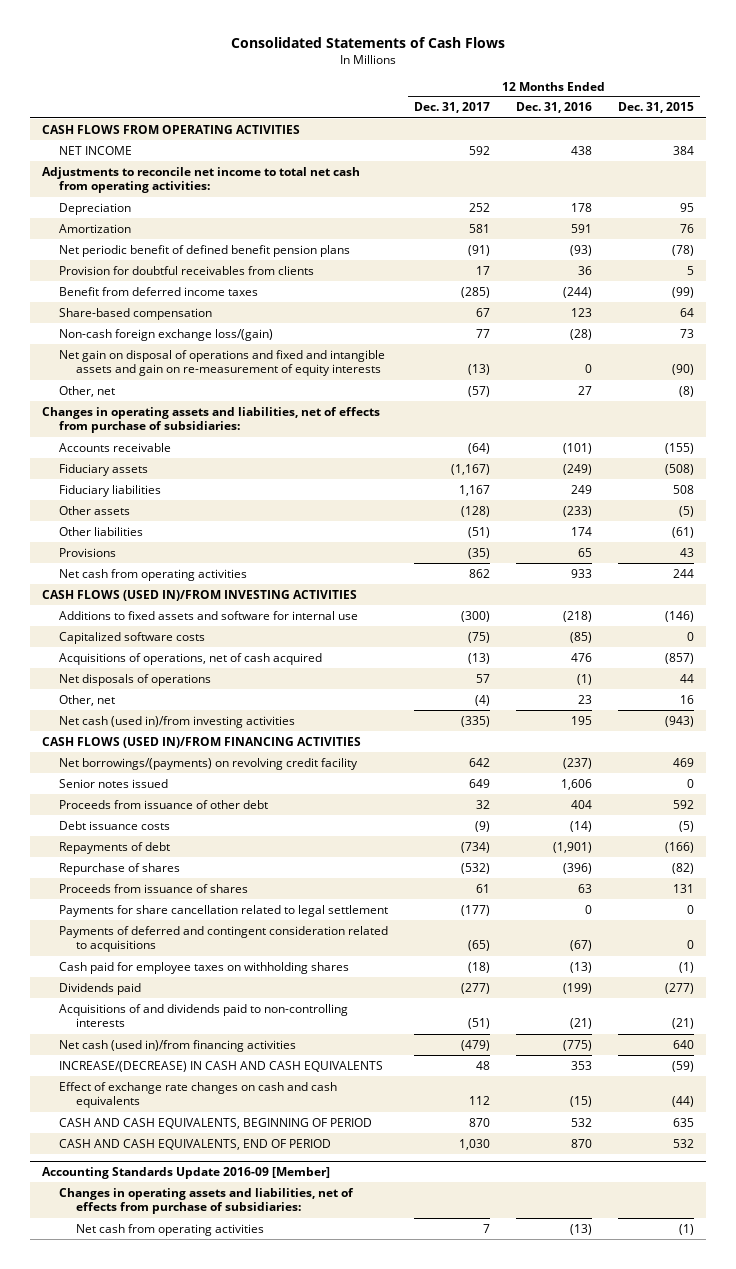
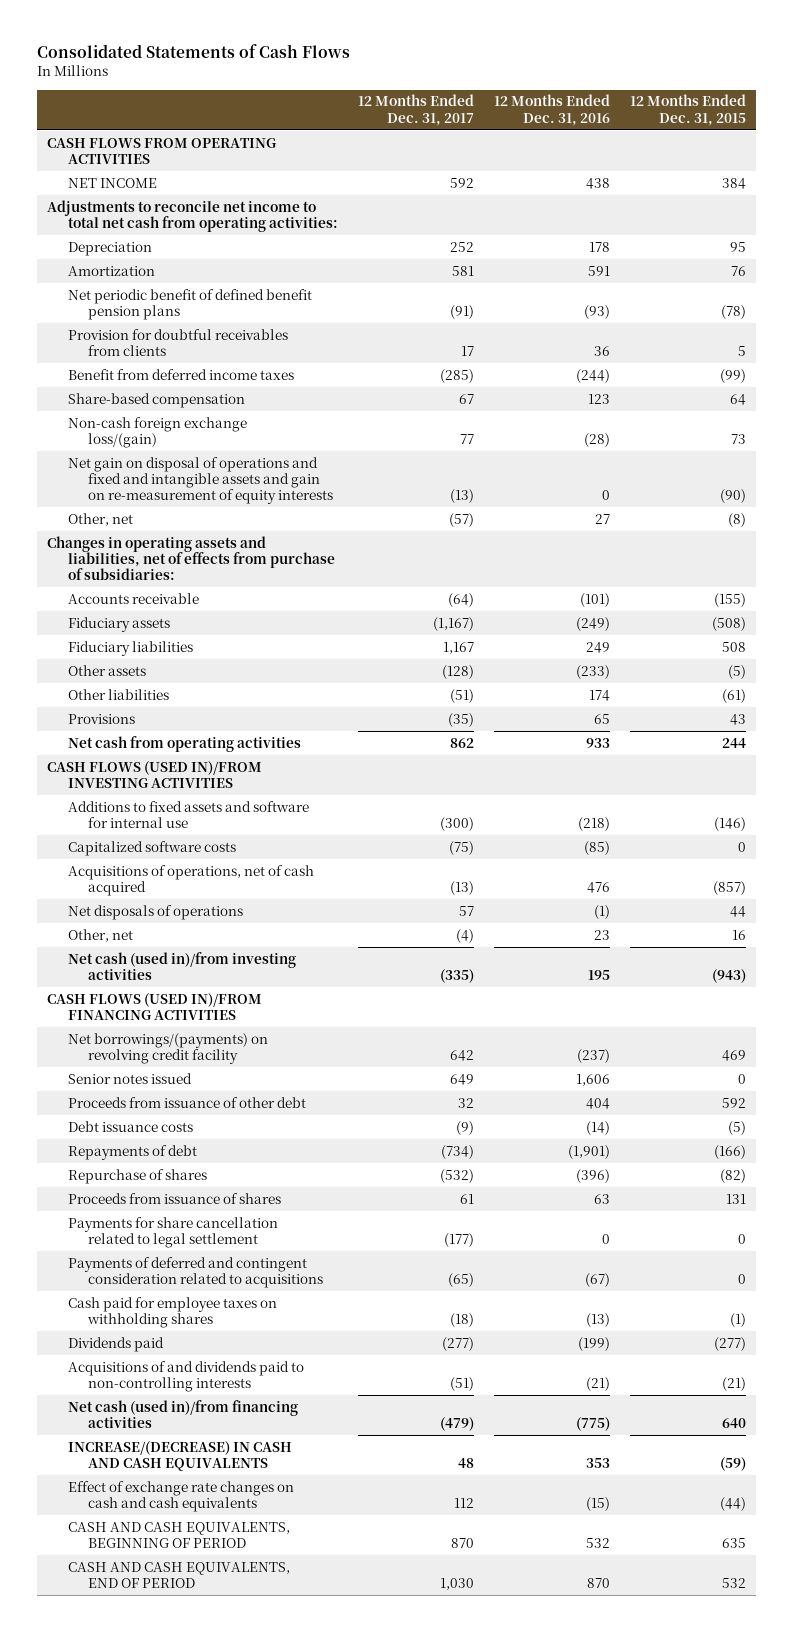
- Accounting Standards Update 2016-09 [Member]
- Changes in operating assets and liabilities, net of effects from purchase of subsidiaries:
- Net cash from operating activities | 7 | (13) | (1)

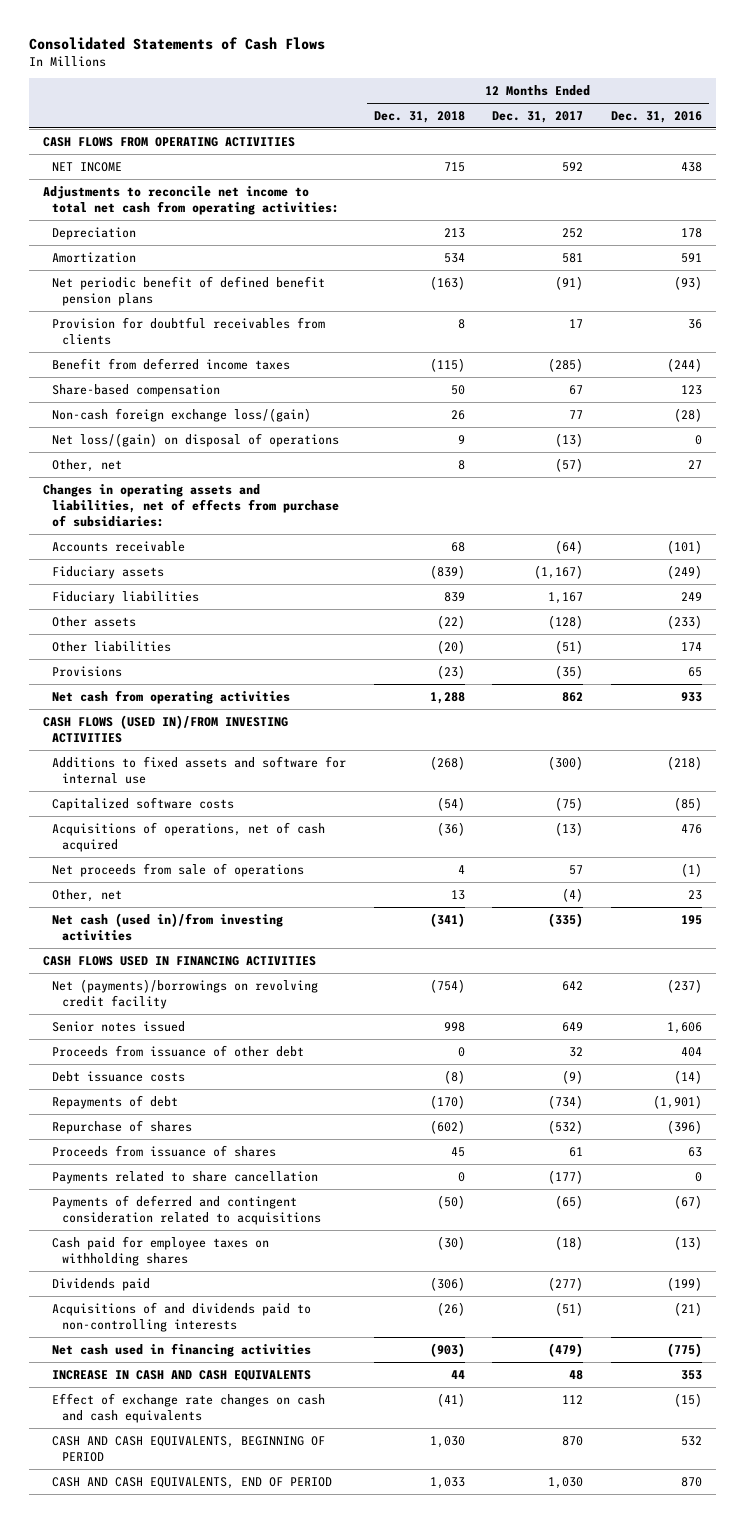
- | 12 Months Ended Dec. 31, 2017 | 12 Months Ended Dec. 31, 2016 | 12 Months Ended Dec. 31, 2015
+ | 12 Months Ended Dec. 31, 2018 | 12 Months Ended Dec. 31, 2017 | 12 Months Ended Dec. 31, 2016
- Net gain on disposal of operations and fixed and intangible assets and gain on re-measurement of equity interests | (13) | 0 | (90)
+ Net loss/(gain) on disposal of operations | 9 | (13) | 0
- Net disposals of operations | 57 | (1) | 44
+ Net proceeds from sale of operations | 4 | 57 | (1)
- CASH FLOWS (USED IN)/FROM FINANCING ACTIVITIES
- Net borrowings/(payments) on revolving credit facility | 642 | (237) | 469
+ CASH FLOWS USED IN FINANCING ACTIVITIES
+ Net (payments)/borrowings on revolving credit facility | (754) | 642 | (237)
- Payments for share cancellation related to legal settlement | (177) | 0 | 0
+ Payments related to share cancellation | 0 | (177) | 0
- Net cash (used in)/from financing activities | (479) | (775) | 640
- INCREASE/(DECREASE) IN CASH AND CASH EQUIVALENTS | 48 | 353 | (59)
+ Net cash used in financing activities | (903) | (479) | (775)
+ INCREASE IN CASH AND CASH EQUIVALENTS | 44 | 48 | 353

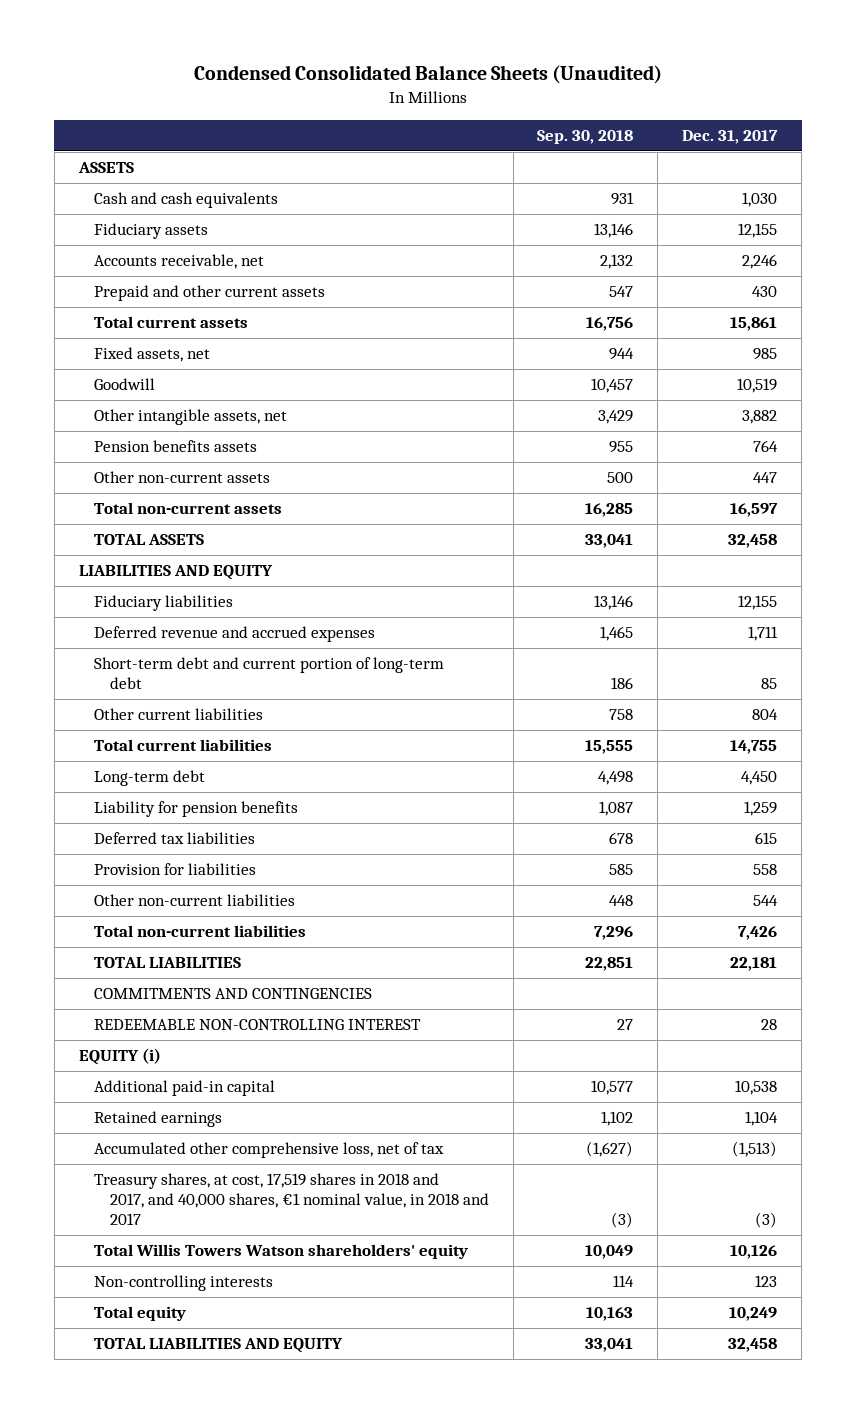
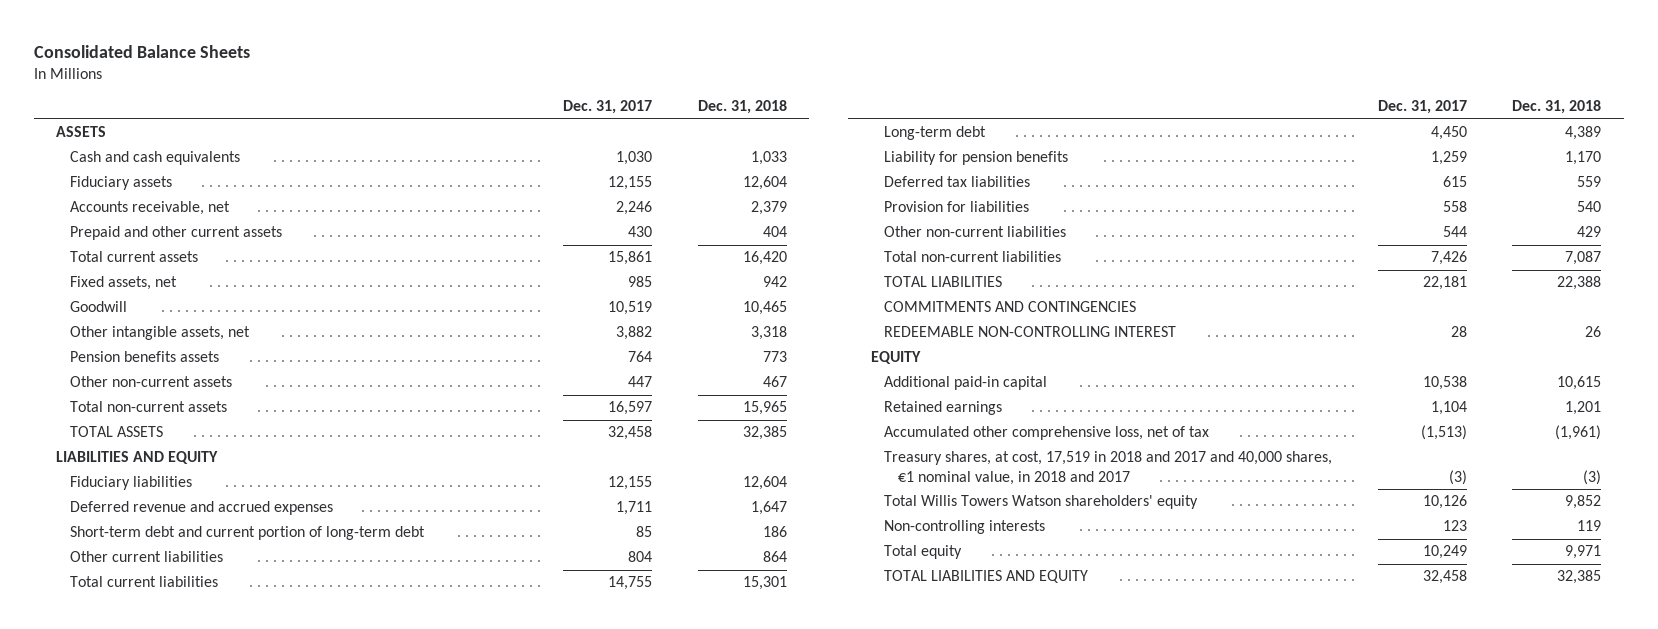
- Condensed Consolidated Balance Sheets (Unaudited)
+ Consolidated Balance Sheets
- | Sep. 30, 2018 | Dec. 31, 2017
+ | Dec. 31, 2017 | Dec. 31, 2018
- EQUITY (i)
+ EQUITY
- Treasury shares, at cost, 17,519 shares in 2018 and 2017, and 40,000 shares, €1 nominal value, in 2018 and 2017 | (3) | (3)
+ Treasury shares, at cost, 17,519 in 2018 and 2017 and 40,000 shares, €1 nominal value, in 2018 and 2017 | (3) | (3)

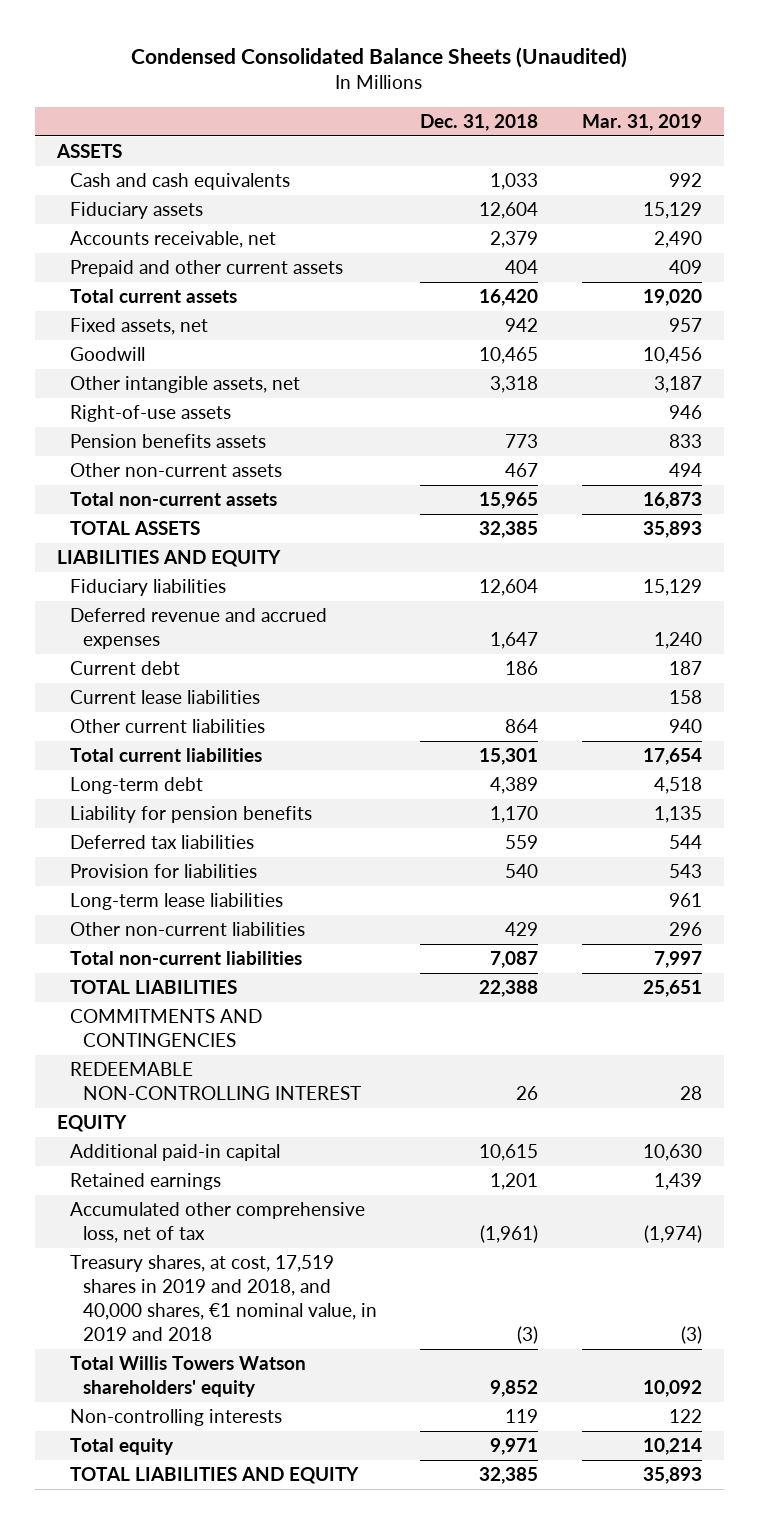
- Consolidated Balance Sheets
+ Condensed Consolidated Balance Sheets (Unaudited)
- | Dec. 31, 2017 | Dec. 31, 2018
+ | Dec. 31, 2018 | Mar. 31, 2019
+ Right-of-use assets | | 946
- Short-term debt and current portion of long-term debt | 85 | 186
+ Current debt | 186 | 187
+ Current lease liabilities | | 158
+ Long-term lease liabilities | | 961
- Treasury shares, at cost, 17,519 in 2018 and 2017 and 40,000 shares, €1 nominal value, in 2018 and 2017 | (3) | (3)
+ Treasury shares, at cost, 17,519 shares in 2019 and 2018, and 40,000 shares, €1 nominal value, in 2019 and 2018 | (3) | (3)

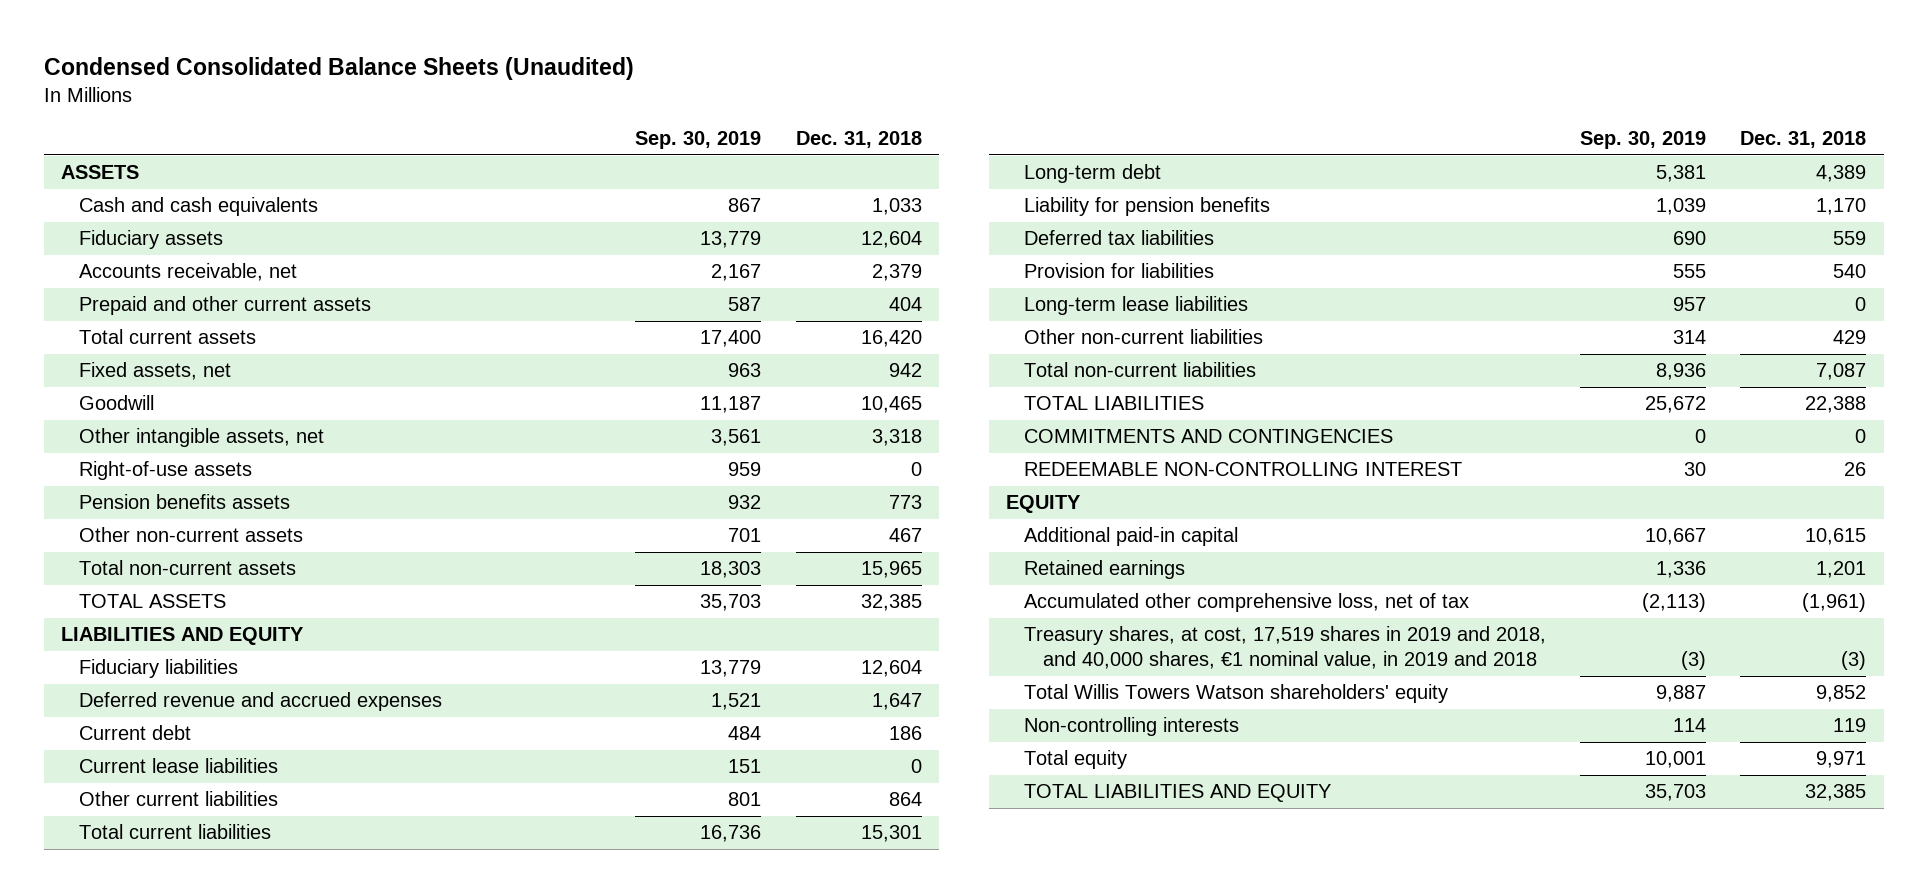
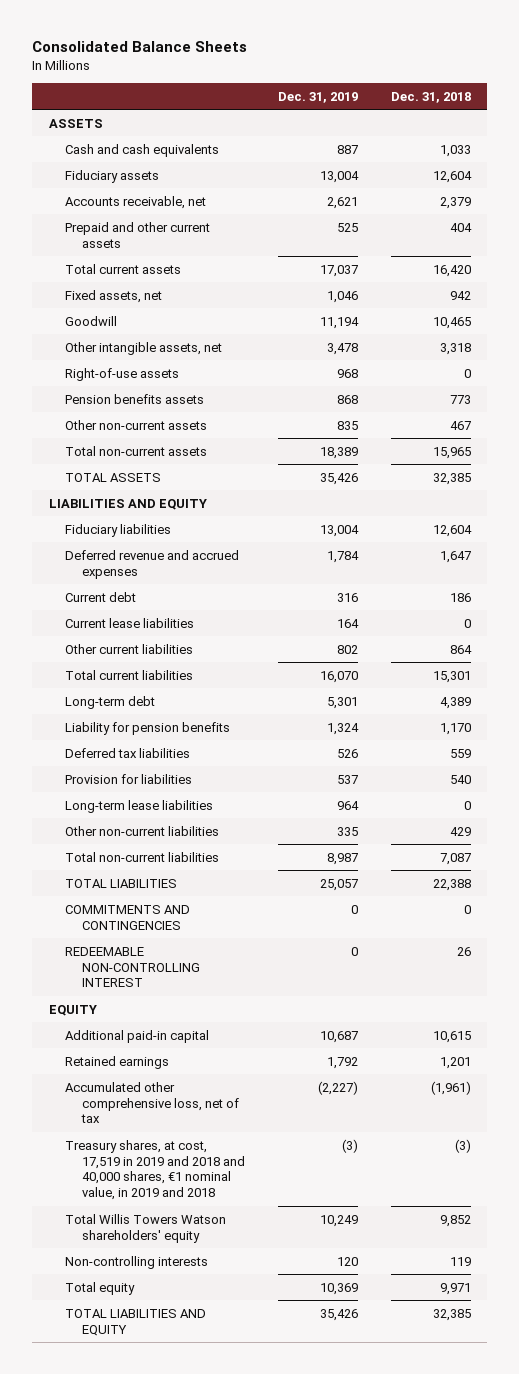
- Condensed Consolidated Balance Sheets (Unaudited)
+ Consolidated Balance Sheets
- | Sep. 30, 2019 | Dec. 31, 2018
+ | Dec. 31, 2019 | Dec. 31, 2018
- Treasury shares, at cost, 17,519 shares in 2019 and 2018, and 40,000 shares, €1 nominal value, in 2019 and 2018 | (3) | (3)
+ Treasury shares, at cost, 17,519 in 2019 and 2018 and 40,000 shares, €1 nominal value, in 2019 and 2018 | (3) | (3)

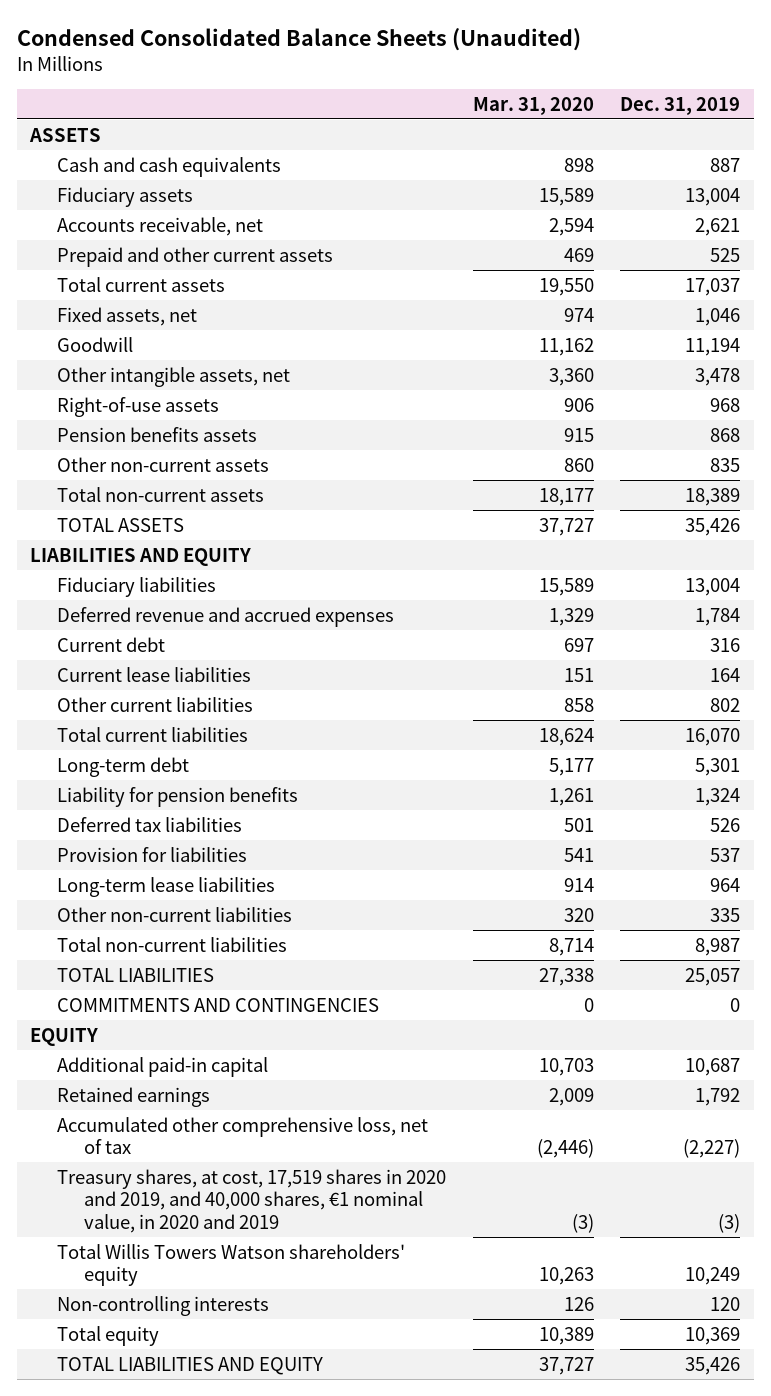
- Consolidated Balance Sheets
+ Condensed Consolidated Balance Sheets (Unaudited)
- | Dec. 31, 2019 | Dec. 31, 2018
+ | Mar. 31, 2020 | Dec. 31, 2019
- REDEEMABLE NON-CONTROLLING INTEREST | 0 | 26
- Treasury shares, at cost, 17,519 in 2019 and 2018 and 40,000 shares, €1 nominal value, in 2019 and 2018 | (3) | (3)
+ Treasury shares, at cost, 17,519 shares in 2020 and 2019, and 40,000 shares, €1 nominal value, in 2020 and 2019 | (3) | (3)

